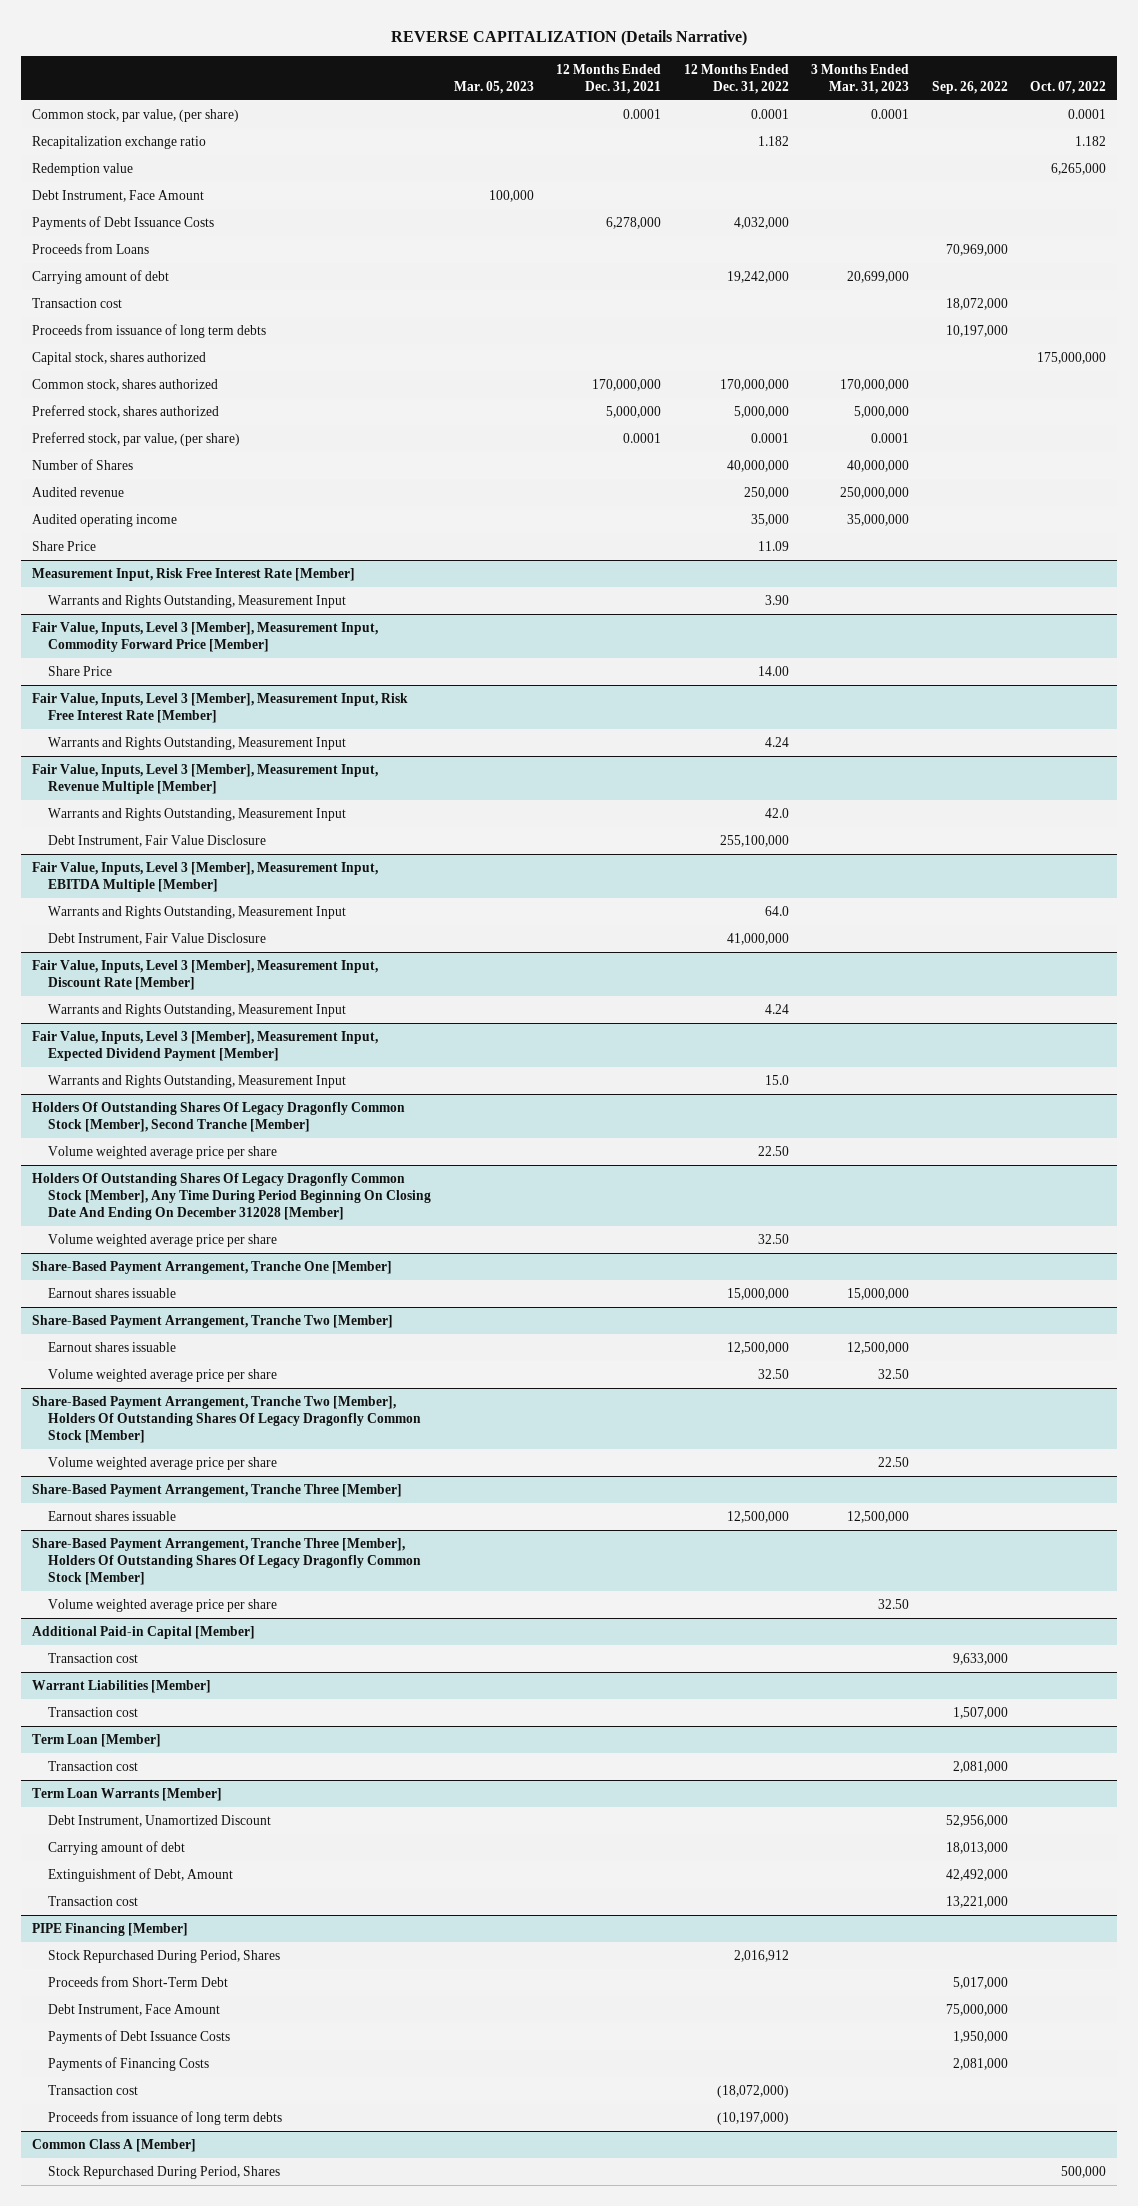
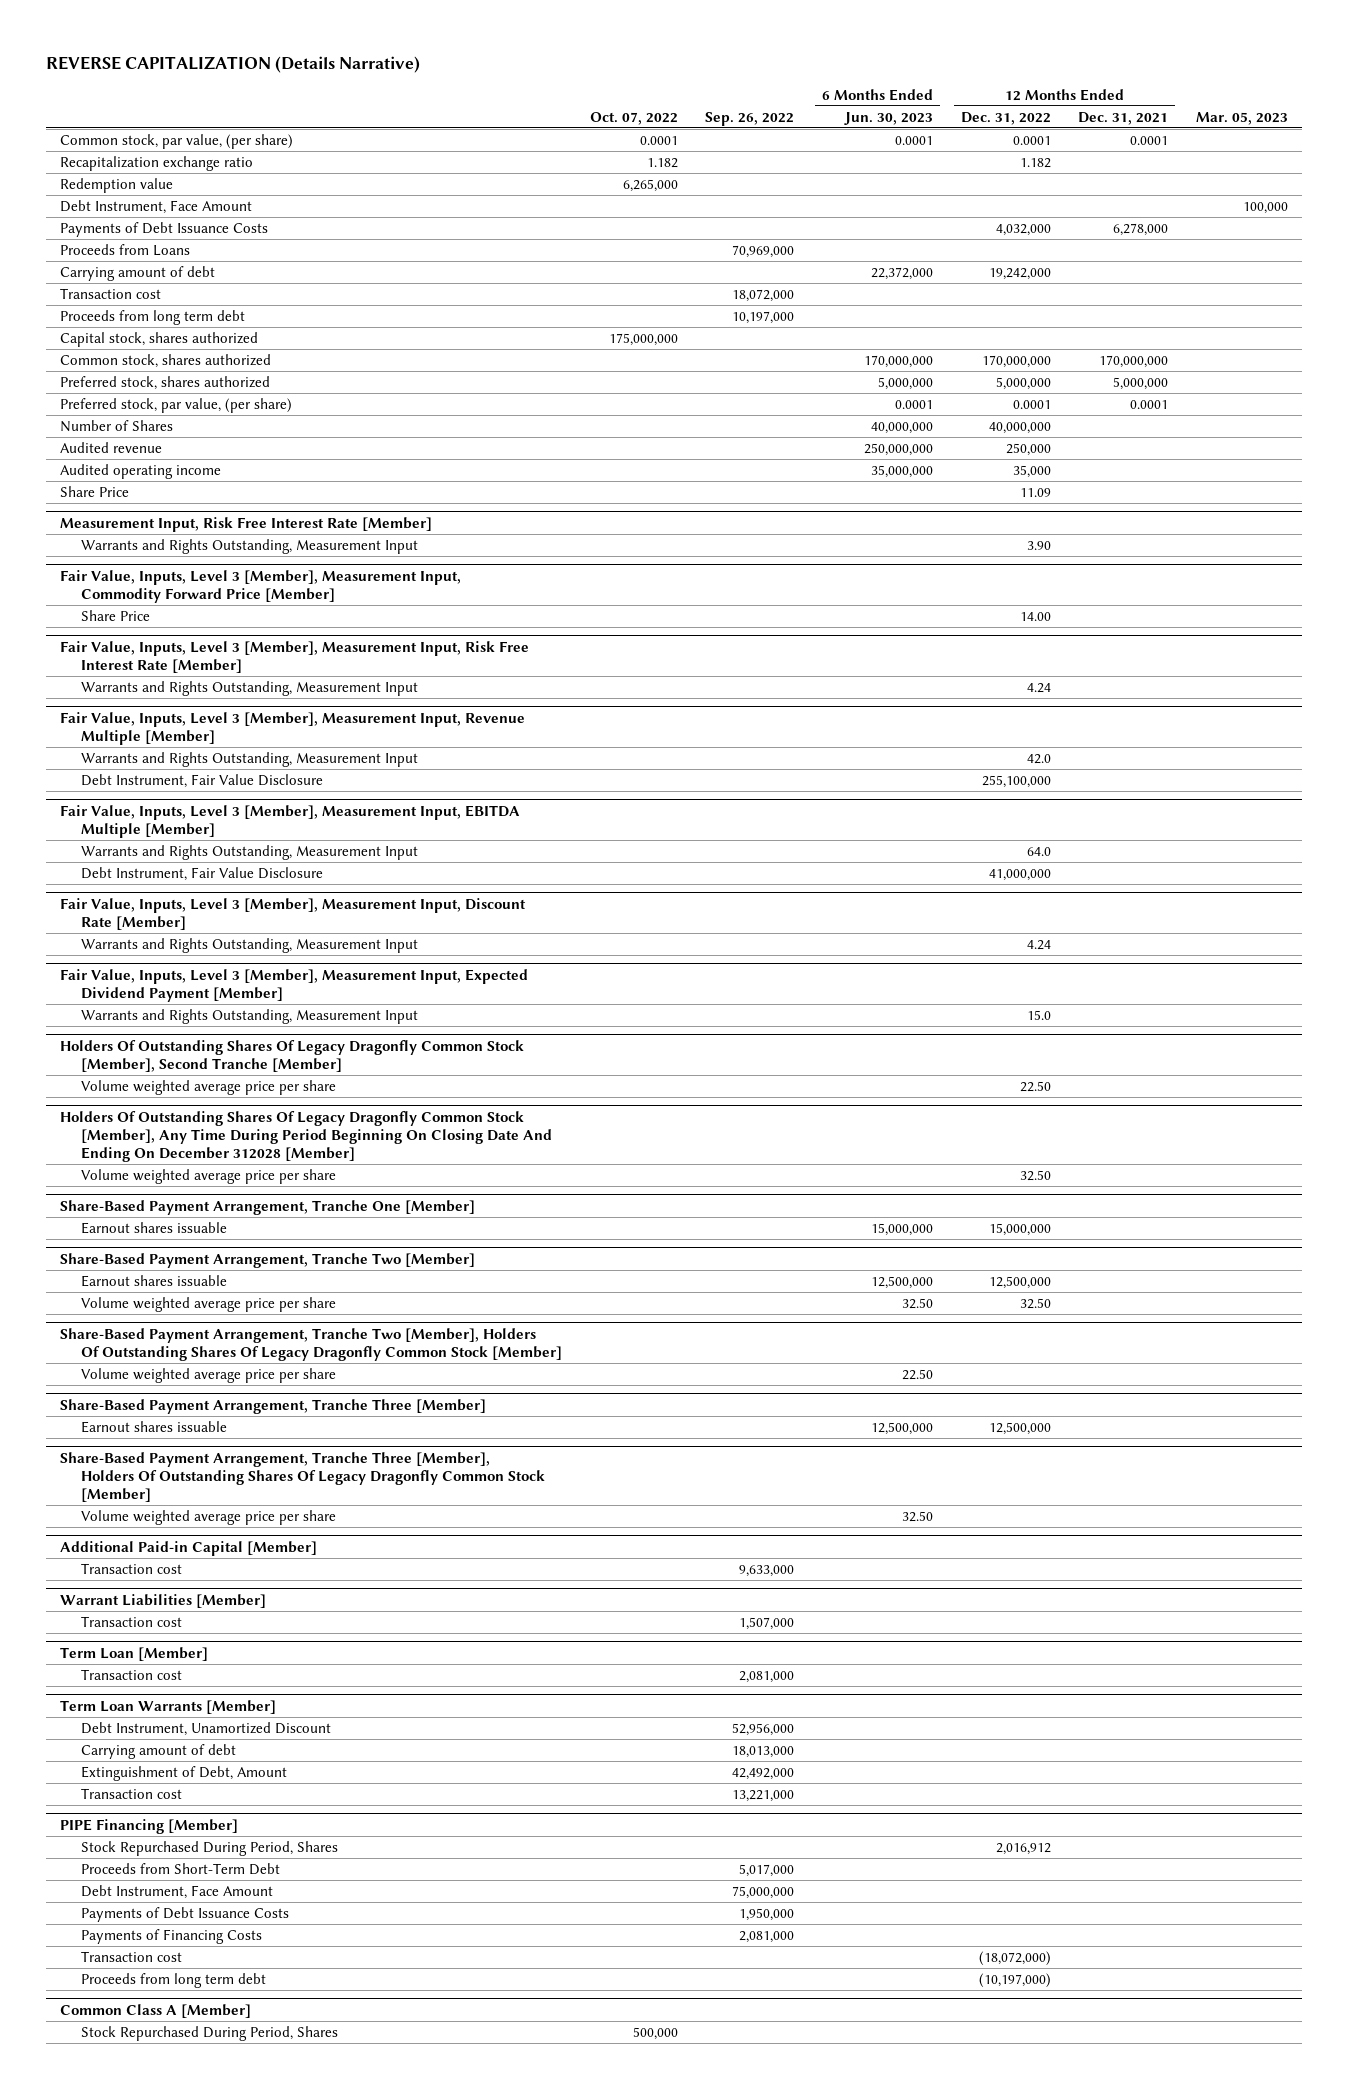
- | Mar. 05, 2023 | 12 Months Ended Dec. 31, 2021 | 12 Months Ended Dec. 31, 2022 | 3 Months Ended Mar. 31, 2023 | Sep. 26, 2022 | Oct. 07, 2022
+ | Oct. 07, 2022 | Sep. 26, 2022 | 6 Months Ended Jun. 30, 2023 | 12 Months Ended Dec. 31, 2022 | 12 Months Ended Dec. 31, 2021 | Mar. 05, 2023
- Proceeds from issuance of long term debts | | | | | 10,197,000 |
+ Proceeds from long term debt | | 10,197,000 | | | |
@ PIPE Financing [Member]
- Proceeds from issuance of long term debts | | | (10,197,000) | | |
+ Proceeds from long term debt | | | | (10,197,000) | |

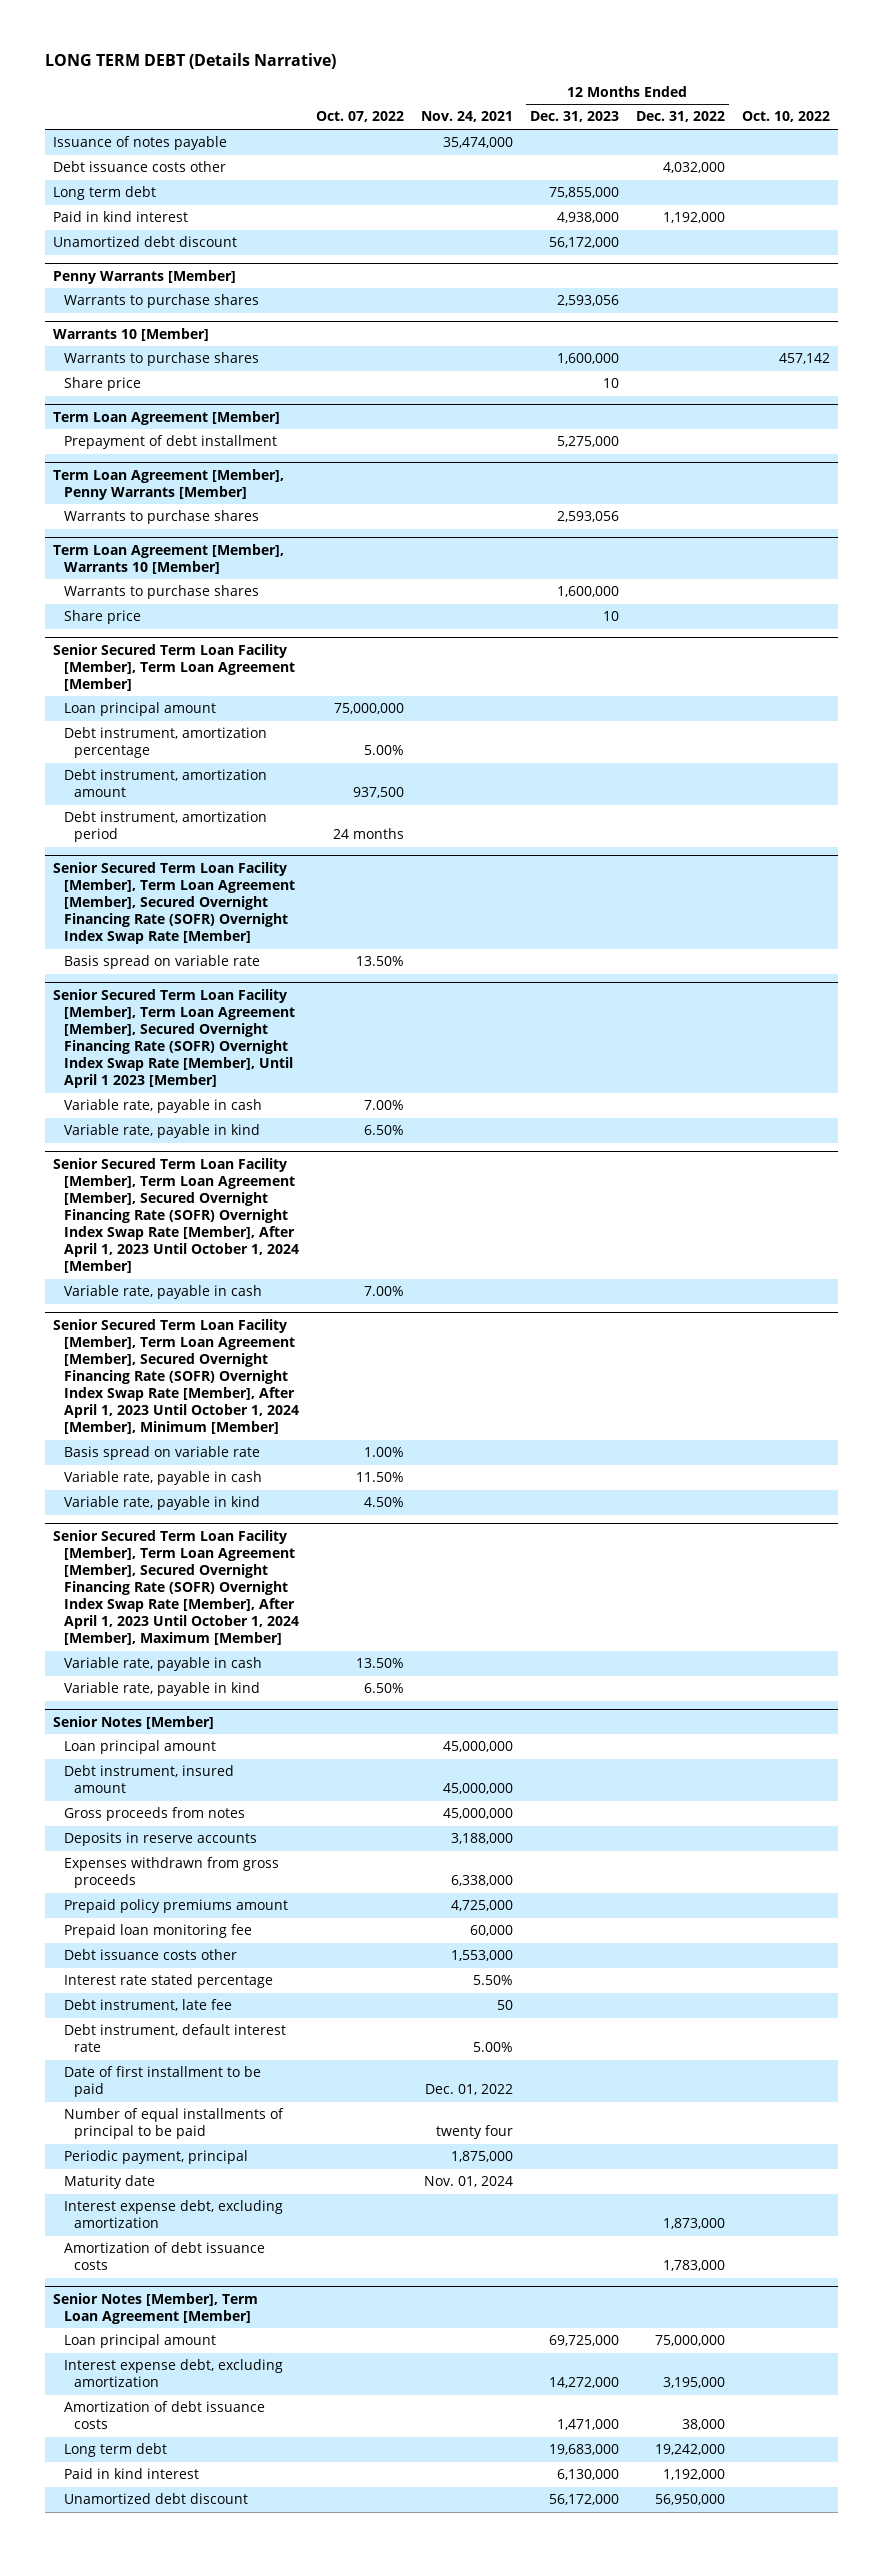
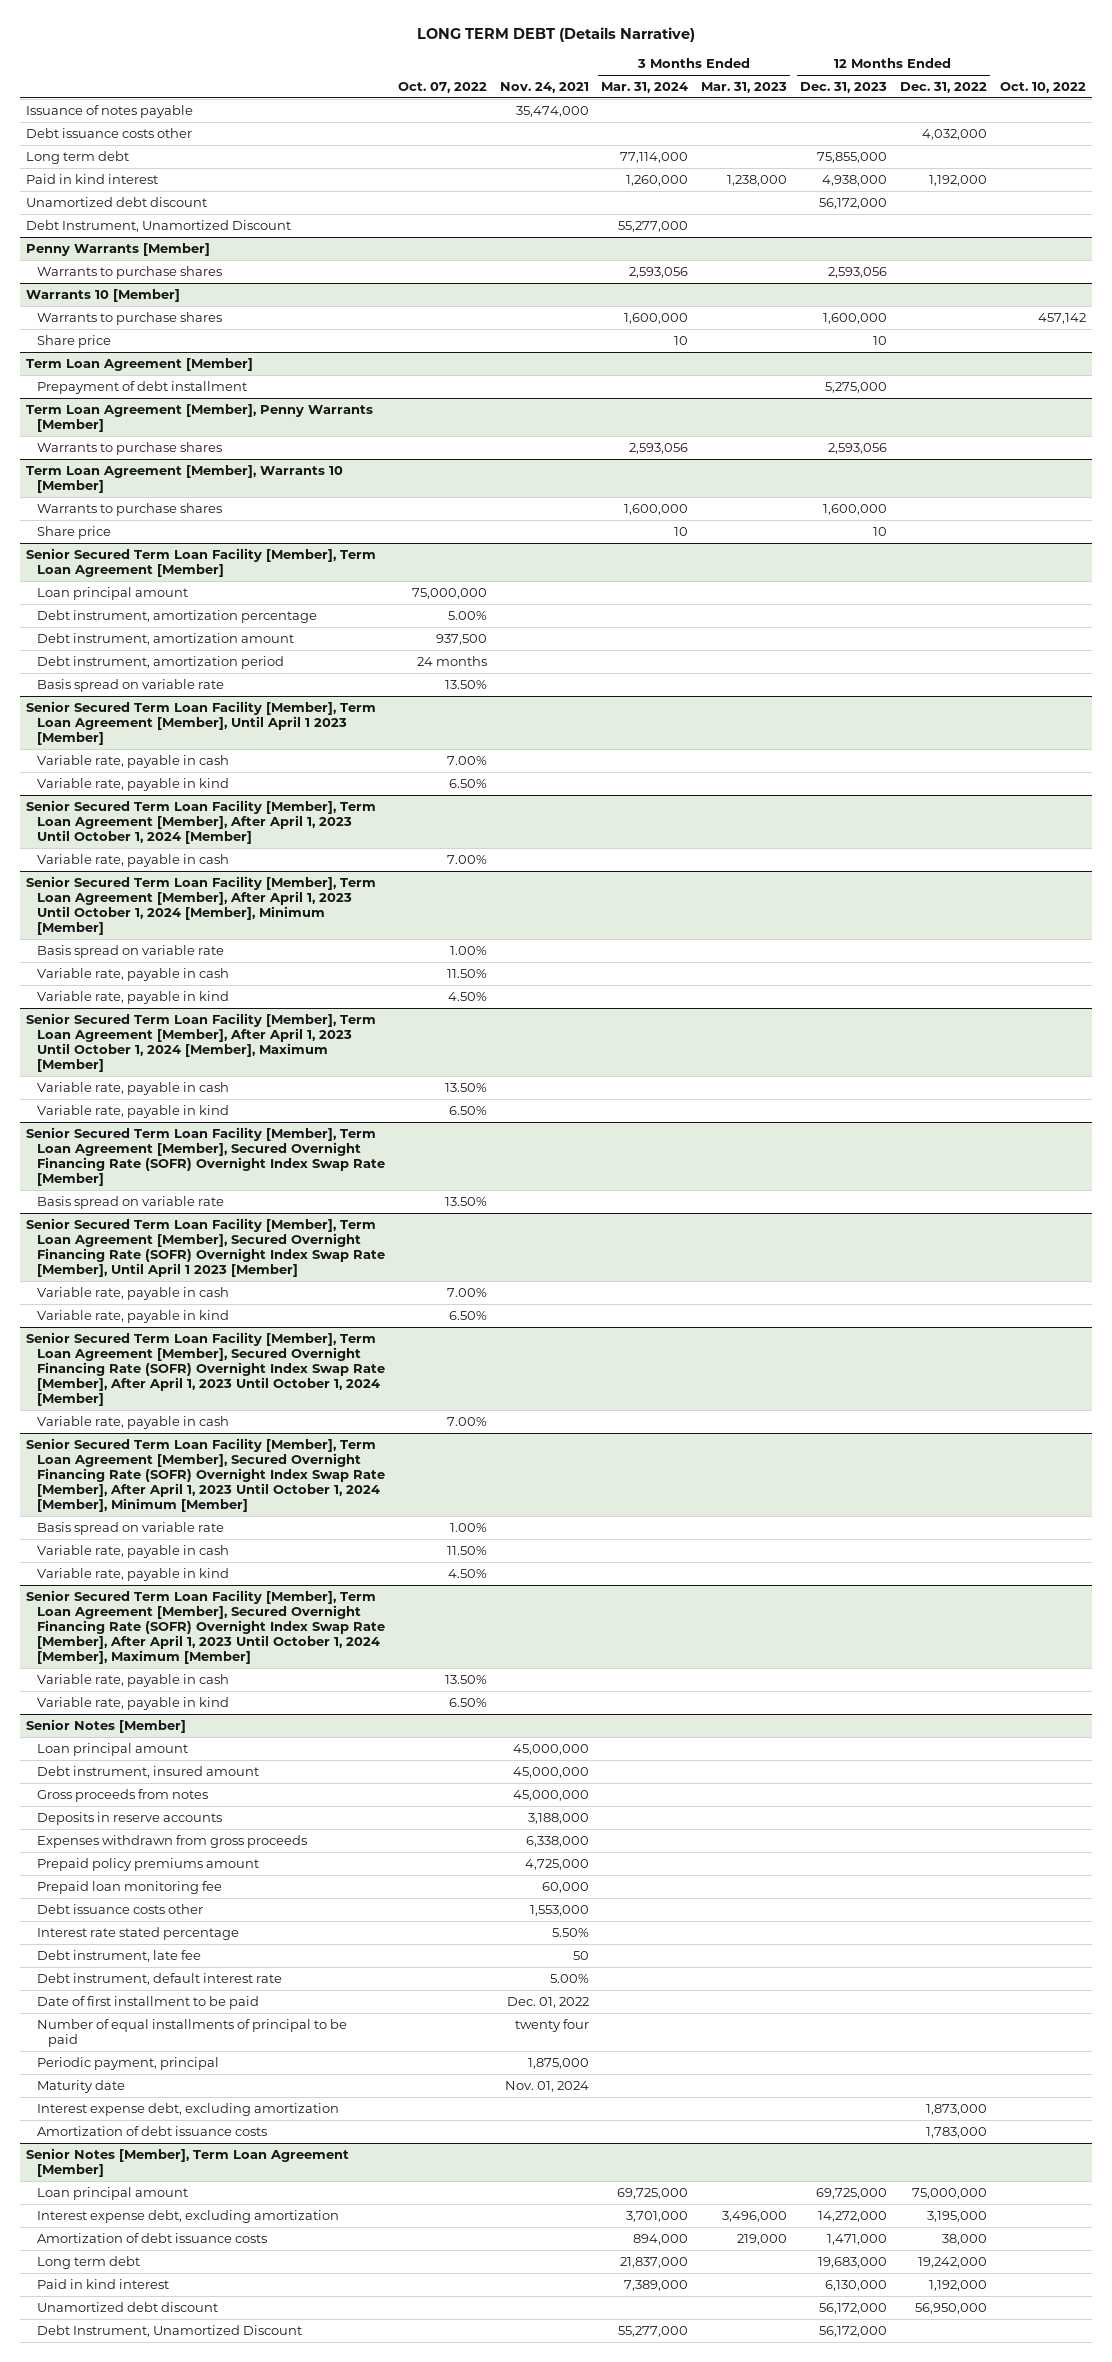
- | Oct. 07, 2022 | Nov. 24, 2021 | 12 Months Ended Dec. 31, 2023 | 12 Months Ended Dec. 31, 2022 | Oct. 10, 2022
+ | Oct. 07, 2022 | Nov. 24, 2021 | 3 Months Ended Mar. 31, 2024 | 3 Months Ended Mar. 31, 2023 | 12 Months Ended Dec. 31, 2023 | 12 Months Ended Dec. 31, 2022 | Oct. 10, 2022
+ Debt Instrument, Unamortized Discount | | | 55,277,000 | | | |
@ Senior Secured Term Loan Facility [Member], Term Loan Agreement [Member]
+ Basis spread on variable rate | 13.50% | | | | | |
+ Senior Secured Term Loan Facility [Member], Term Loan Agreement [Member], Until April 1 2023 [Member]
+ Variable rate, payable in cash | 7.00% | | | | | |
+ Variable rate, payable in kind | 6.50% | | | | | |
+ Senior Secured Term Loan Facility [Member], Term Loan Agreement [Member], After April 1, 2023 Until October 1, 2024 [Member]
+ Variable rate, payable in cash | 7.00% | | | | | |
+ Senior Secured Term Loan Facility [Member], Term Loan Agreement [Member], After April 1, 2023 Until October 1, 2024 [Member], Minimum [Member]
+ Basis spread on variable rate | 1.00% | | | | | |
+ Variable rate, payable in cash | 11.50% | | | | | |
+ Variable rate, payable in kind | 4.50% | | | | | |
+ Senior Secured Term Loan Facility [Member], Term Loan Agreement [Member], After April 1, 2023 Until October 1, 2024 [Member], Maximum [Member]
+ Variable rate, payable in cash | 13.50% | | | | | |
+ Variable rate, payable in kind | 6.50% | | | | | |
@ Senior Notes [Member], Term Loan Agreement [Member]
+ Debt Instrument, Unamortized Discount | | | 55,277,000 | | 56,172,000 | |

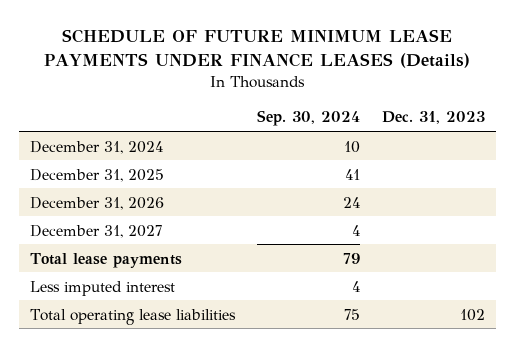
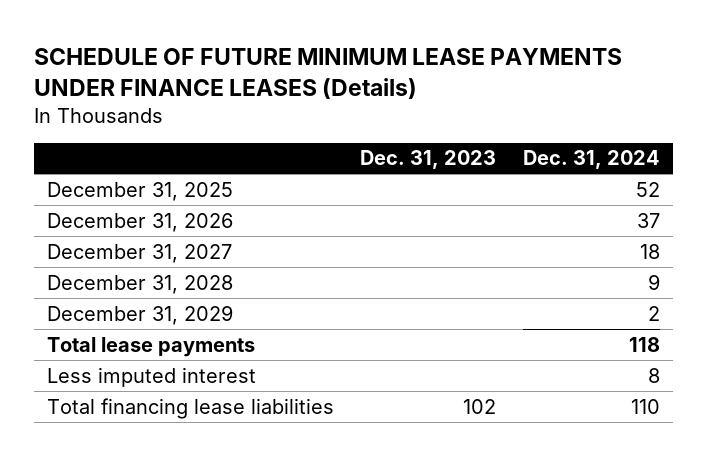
- | Sep. 30, 2024 | Dec. 31, 2023
+ | Dec. 31, 2023 | Dec. 31, 2024
- December 31, 2024 | 10 |
+ December 31, 2028 | | 9
+ December 31, 2029 | | 2
- Total operating lease liabilities | 75 | 102
+ Total financing lease liabilities | 102 | 110

